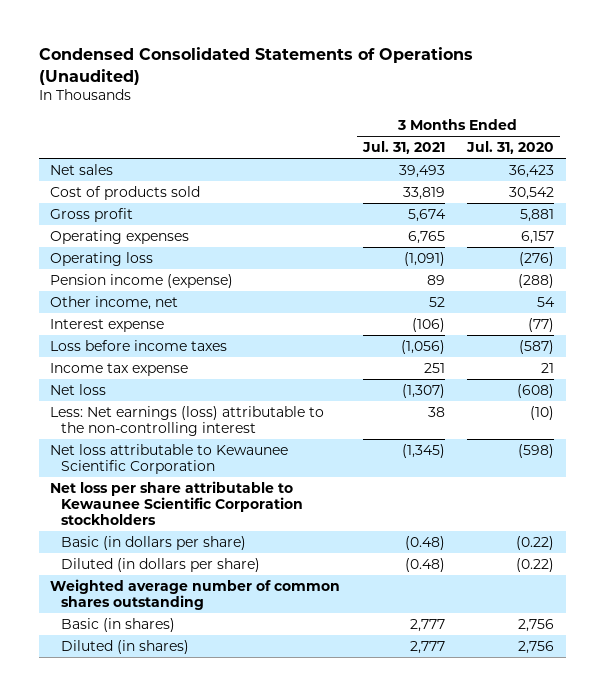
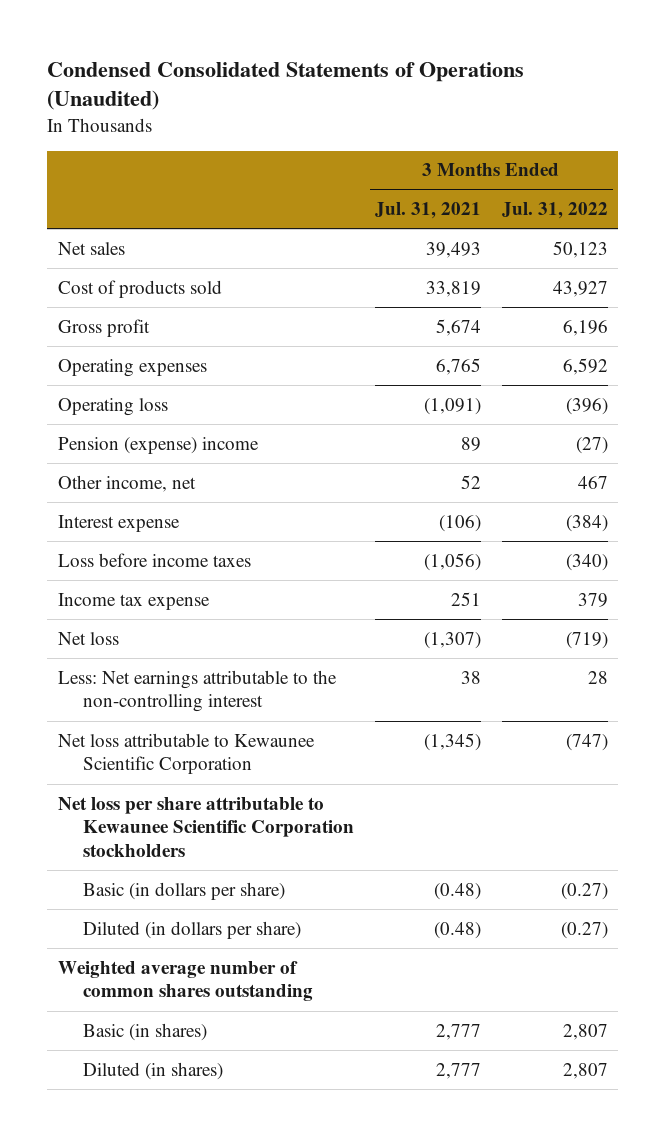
- | 3 Months Ended Jul. 31, 2021 | 3 Months Ended Jul. 31, 2020
+ | 3 Months Ended Jul. 31, 2021 | 3 Months Ended Jul. 31, 2022
- Pension income (expense) | 89 | (288)
+ Pension (expense) income | 89 | (27)
- Less: Net earnings (loss) attributable to the non-controlling interest | 38 | (10)
+ Less: Net earnings attributable to the non-controlling interest | 38 | 28

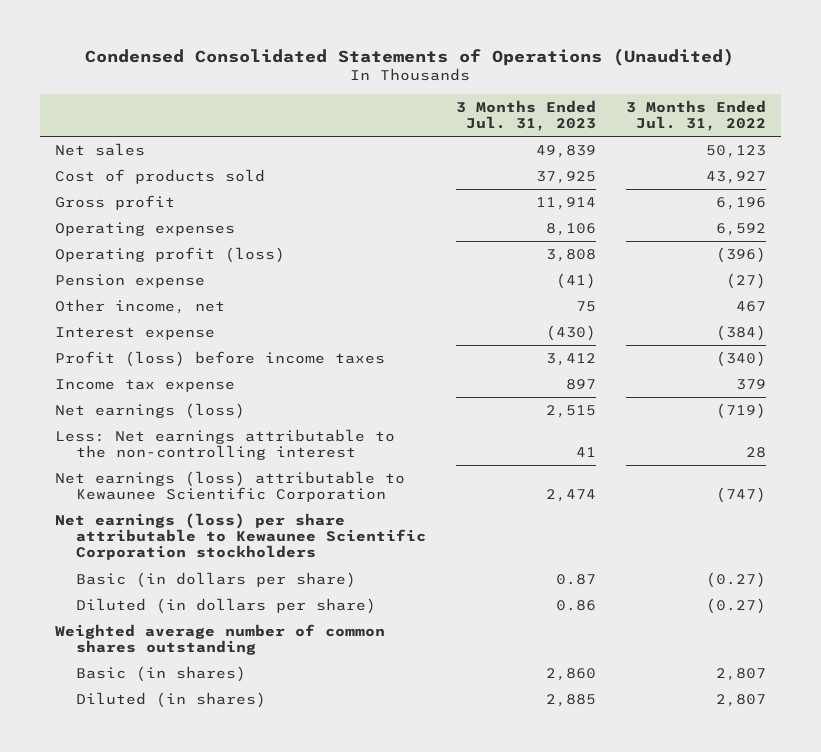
- | 3 Months Ended Jul. 31, 2021 | 3 Months Ended Jul. 31, 2022
+ | 3 Months Ended Jul. 31, 2023 | 3 Months Ended Jul. 31, 2022
- Operating loss | (1,091) | (396)
- Pension (expense) income | 89 | (27)
+ Operating profit (loss) | 3,808 | (396)
+ Pension expense | (41) | (27)
- Loss before income taxes | (1,056) | (340)
+ Profit (loss) before income taxes | 3,412 | (340)
- Net loss | (1,307) | (719)
+ Net earnings (loss) | 2,515 | (719)
- Net loss attributable to Kewaunee Scientific Corporation | (1,345) | (747)
- Net loss per share attributable to Kewaunee Scientific Corporation stockholders
+ Net earnings (loss) attributable to Kewaunee Scientific Corporation | 2,474 | (747)
+ Net earnings (loss) per share attributable to Kewaunee Scientific Corporation stockholders

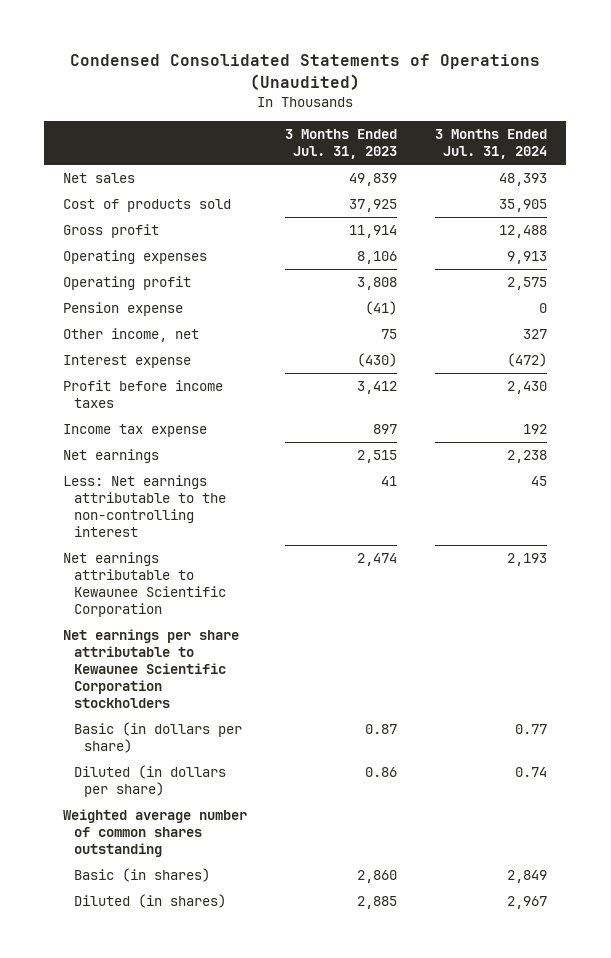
- | 3 Months Ended Jul. 31, 2023 | 3 Months Ended Jul. 31, 2022
+ | 3 Months Ended Jul. 31, 2023 | 3 Months Ended Jul. 31, 2024
- Operating profit (loss) | 3,808 | (396)
+ Operating profit | 3,808 | 2,575
- Profit (loss) before income taxes | 3,412 | (340)
+ Profit before income taxes | 3,412 | 2,430
- Net earnings (loss) | 2,515 | (719)
+ Net earnings | 2,515 | 2,238
- Net earnings (loss) attributable to Kewaunee Scientific Corporation | 2,474 | (747)
- Net earnings (loss) per share attributable to Kewaunee Scientific Corporation stockholders
+ Net earnings attributable to Kewaunee Scientific Corporation | 2,474 | 2,193
+ Net earnings per share attributable to Kewaunee Scientific Corporation stockholders

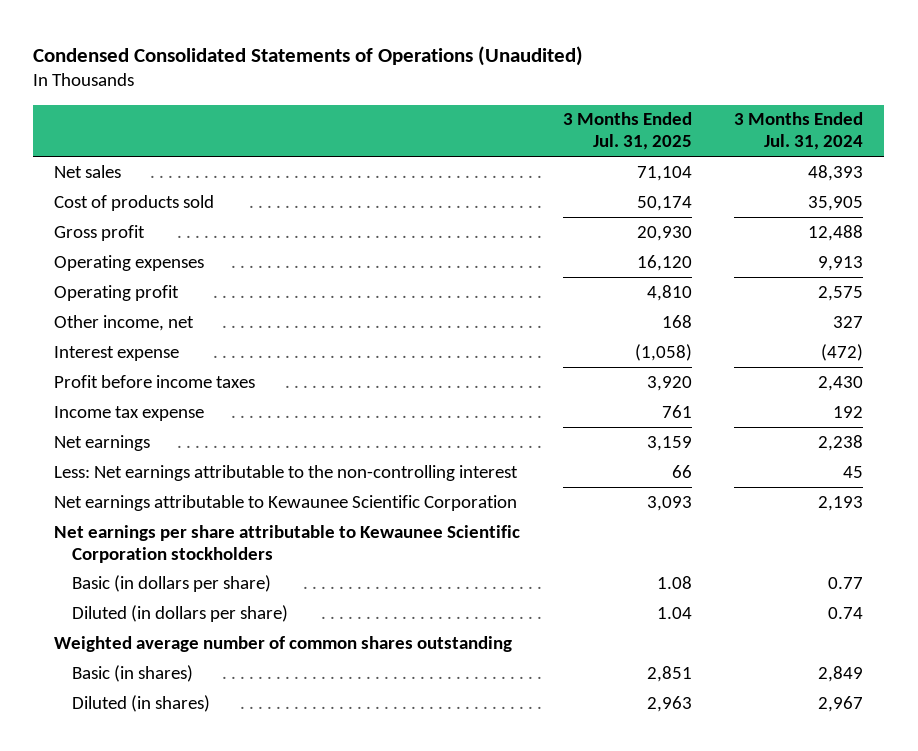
- | 3 Months Ended Jul. 31, 2023 | 3 Months Ended Jul. 31, 2024
+ | 3 Months Ended Jul. 31, 2025 | 3 Months Ended Jul. 31, 2024
- Pension expense | (41) | 0

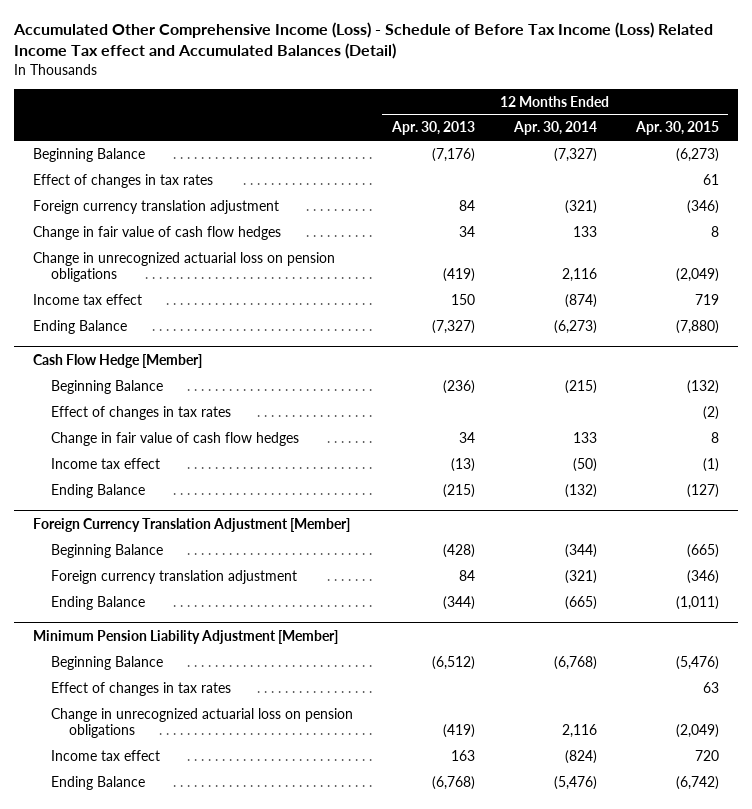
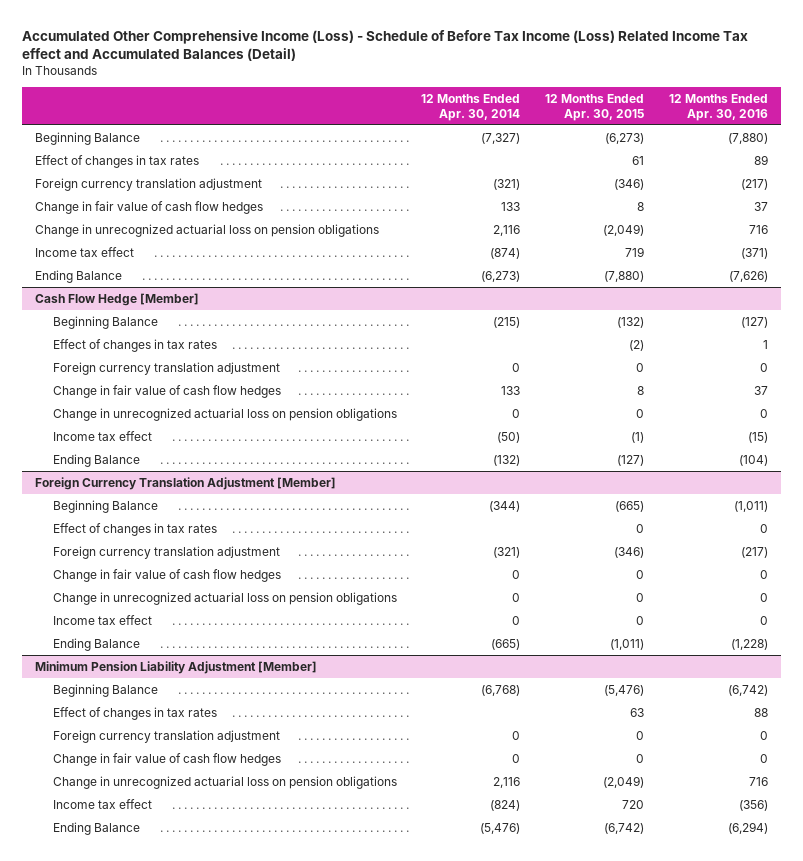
- | 12 Months Ended Apr. 30, 2013 | 12 Months Ended Apr. 30, 2014 | 12 Months Ended Apr. 30, 2015
+ | 12 Months Ended Apr. 30, 2014 | 12 Months Ended Apr. 30, 2015 | 12 Months Ended Apr. 30, 2016
@ Cash Flow Hedge [Member]
+ Foreign currency translation adjustment | 0 | 0 | 0
+ Change in unrecognized actuarial loss on pension obligations | 0 | 0 | 0
@ Foreign Currency Translation Adjustment [Member]
+ Effect of changes in tax rates | | 0 | 0
+ Change in fair value of cash flow hedges | 0 | 0 | 0
+ Change in unrecognized actuarial loss on pension obligations | 0 | 0 | 0
+ Income tax effect | 0 | 0 | 0
@ Minimum Pension Liability Adjustment [Member]
+ Foreign currency translation adjustment | 0 | 0 | 0
+ Change in fair value of cash flow hedges | 0 | 0 | 0

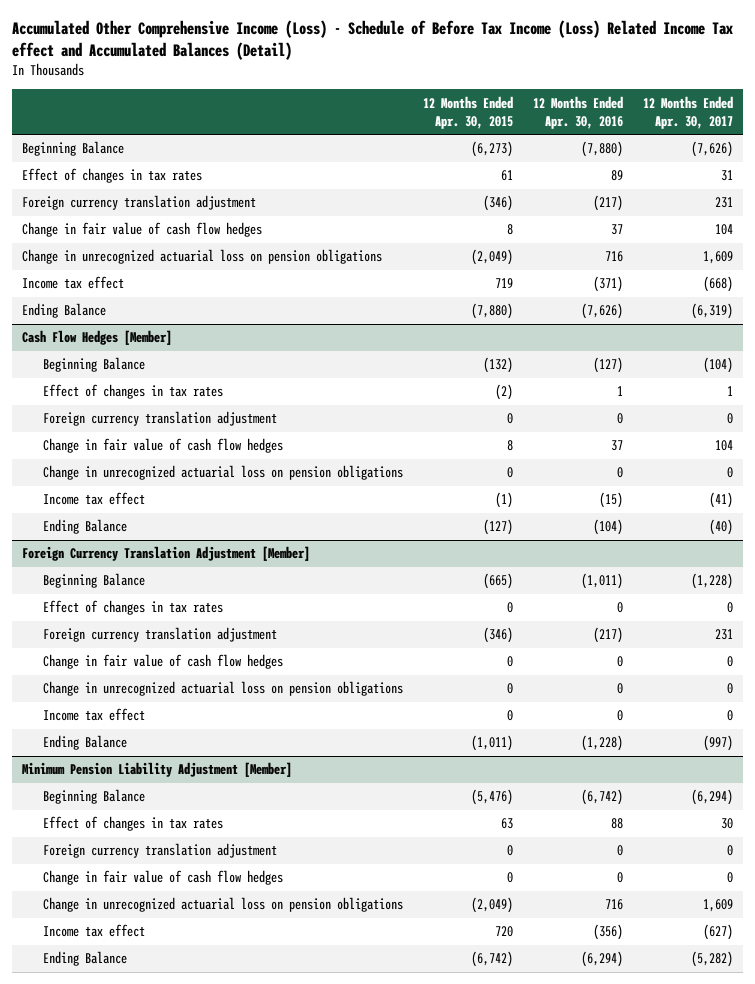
- | 12 Months Ended Apr. 30, 2014 | 12 Months Ended Apr. 30, 2015 | 12 Months Ended Apr. 30, 2016
+ | 12 Months Ended Apr. 30, 2015 | 12 Months Ended Apr. 30, 2016 | 12 Months Ended Apr. 30, 2017
- Cash Flow Hedge [Member]
+ Cash Flow Hedges [Member]

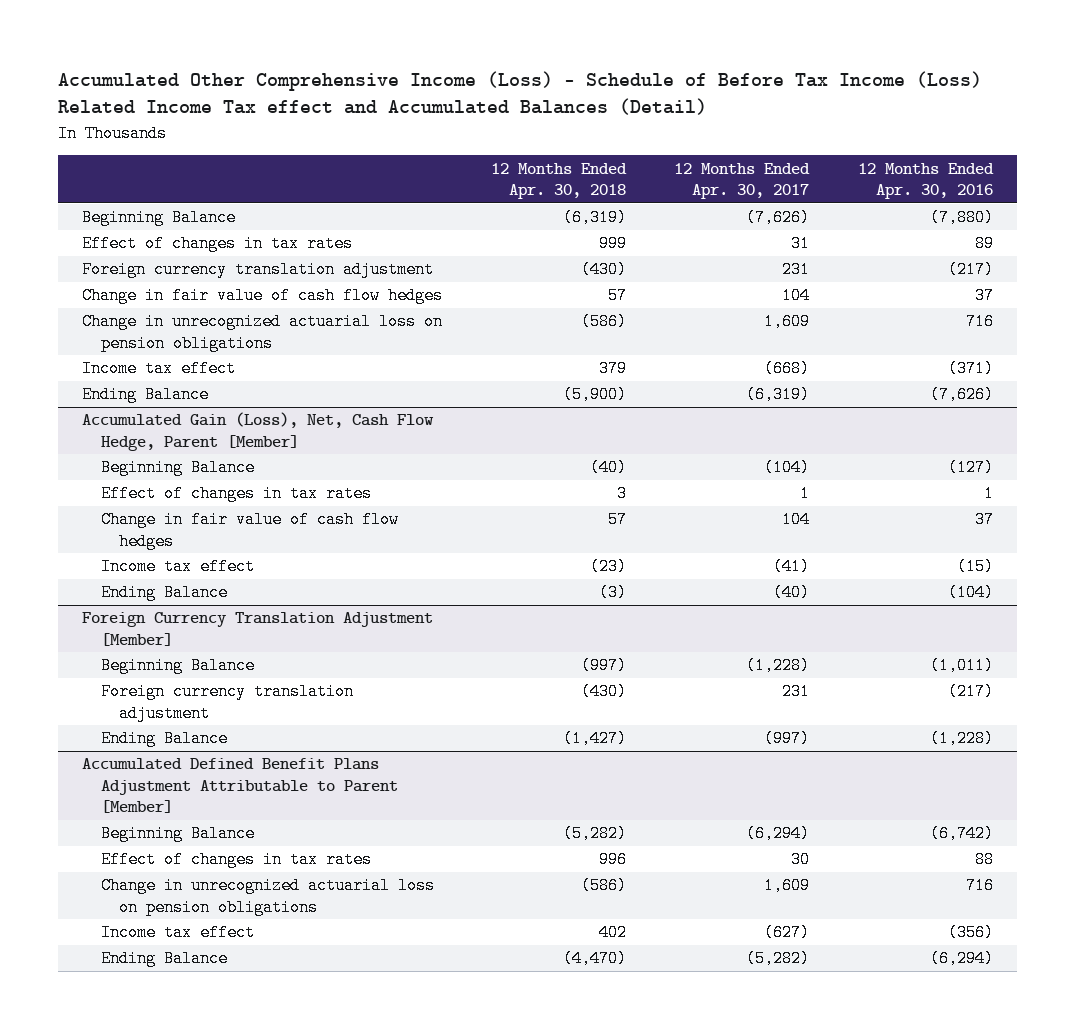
- | 12 Months Ended Apr. 30, 2015 | 12 Months Ended Apr. 30, 2016 | 12 Months Ended Apr. 30, 2017
+ | 12 Months Ended Apr. 30, 2018 | 12 Months Ended Apr. 30, 2017 | 12 Months Ended Apr. 30, 2016
- Cash Flow Hedges [Member]
+ Accumulated Gain (Loss), Net, Cash Flow Hedge, Parent [Member]
- Foreign currency translation adjustment | 0 | 0 | 0
- Change in unrecognized actuarial loss on pension obligations | 0 | 0 | 0
@ Foreign Currency Translation Adjustment [Member]
- Effect of changes in tax rates | 0 | 0 | 0
- Change in fair value of cash flow hedges | 0 | 0 | 0
- Change in unrecognized actuarial loss on pension obligations | 0 | 0 | 0
- Income tax effect | 0 | 0 | 0
- Minimum Pension Liability Adjustment [Member]
+ Accumulated Defined Benefit Plans Adjustment Attributable to Parent [Member]
- Foreign currency translation adjustment | 0 | 0 | 0
- Change in fair value of cash flow hedges | 0 | 0 | 0

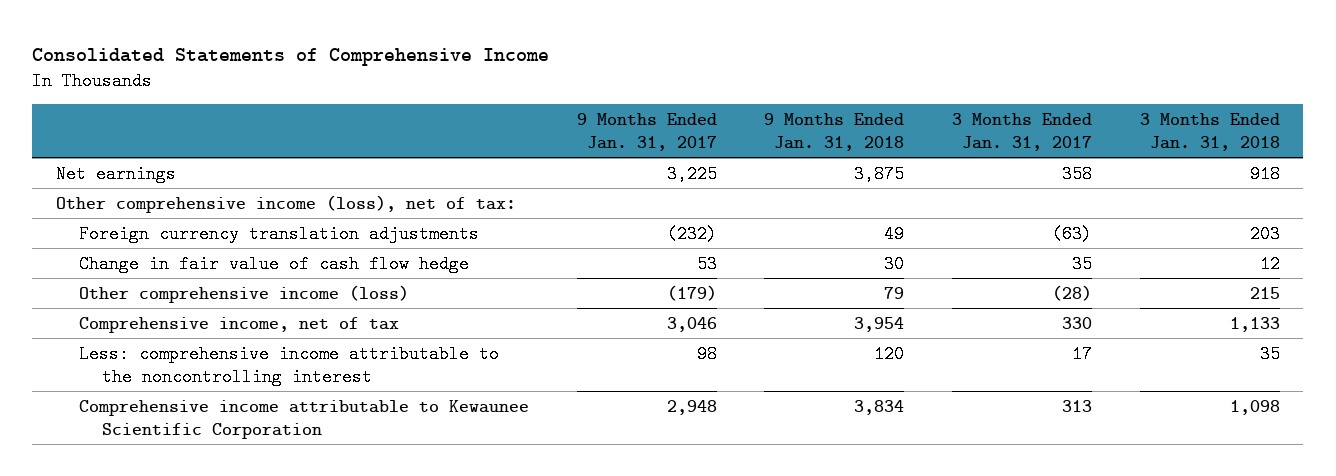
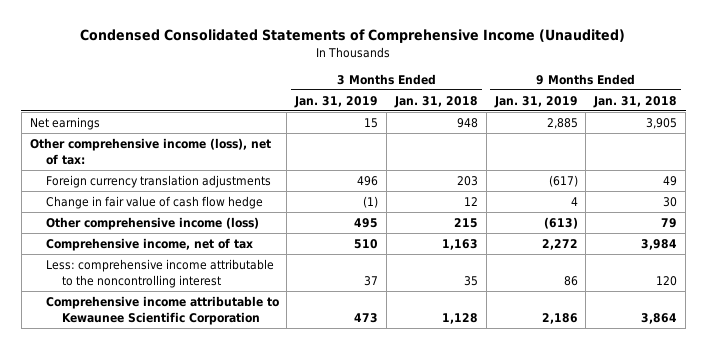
- Consolidated Statements of Comprehensive Income
+ Condensed Consolidated Statements of Comprehensive Income (Unaudited)
- | 9 Months Ended Jan. 31, 2017 | 9 Months Ended Jan. 31, 2018 | 3 Months Ended Jan. 31, 2017 | 3 Months Ended Jan. 31, 2018
+ | 3 Months Ended Jan. 31, 2019 | 3 Months Ended Jan. 31, 2018 | 9 Months Ended Jan. 31, 2019 | 9 Months Ended Jan. 31, 2018
- Net earnings | 3,225 | 3,875 | 358 | 918
+ Net earnings | 15 | 948 | 2,885 | 3,905
- Comprehensive income, net of tax | 3,046 | 3,954 | 330 | 1,133
+ Comprehensive income, net of tax | 510 | 1,163 | 2,272 | 3,984
- Comprehensive income attributable to Kewaunee Scientific Corporation | 2,948 | 3,834 | 313 | 1,098
+ Comprehensive income attributable to Kewaunee Scientific Corporation | 473 | 1,128 | 2,186 | 3,864

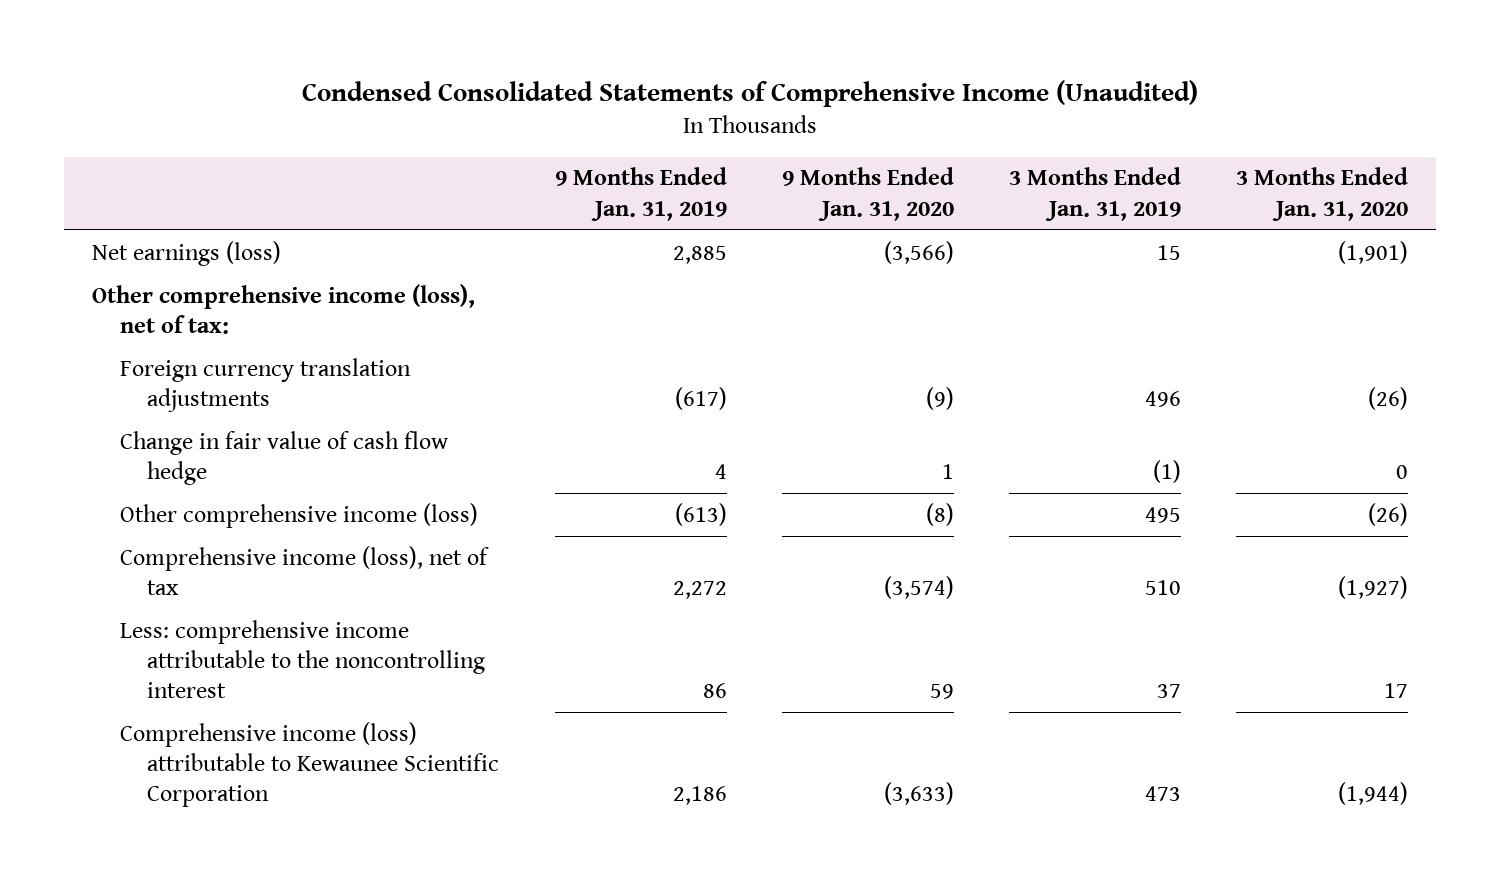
- | 3 Months Ended Jan. 31, 2019 | 3 Months Ended Jan. 31, 2018 | 9 Months Ended Jan. 31, 2019 | 9 Months Ended Jan. 31, 2018
+ | 9 Months Ended Jan. 31, 2019 | 9 Months Ended Jan. 31, 2020 | 3 Months Ended Jan. 31, 2019 | 3 Months Ended Jan. 31, 2020
- Net earnings | 15 | 948 | 2,885 | 3,905
+ Net earnings (loss) | 2,885 | (3,566) | 15 | (1,901)
- Comprehensive income, net of tax | 510 | 1,163 | 2,272 | 3,984
+ Comprehensive income (loss), net of tax | 2,272 | (3,574) | 510 | (1,927)
- Comprehensive income attributable to Kewaunee Scientific Corporation | 473 | 1,128 | 2,186 | 3,864
+ Comprehensive income (loss) attributable to Kewaunee Scientific Corporation | 2,186 | (3,633) | 473 | (1,944)

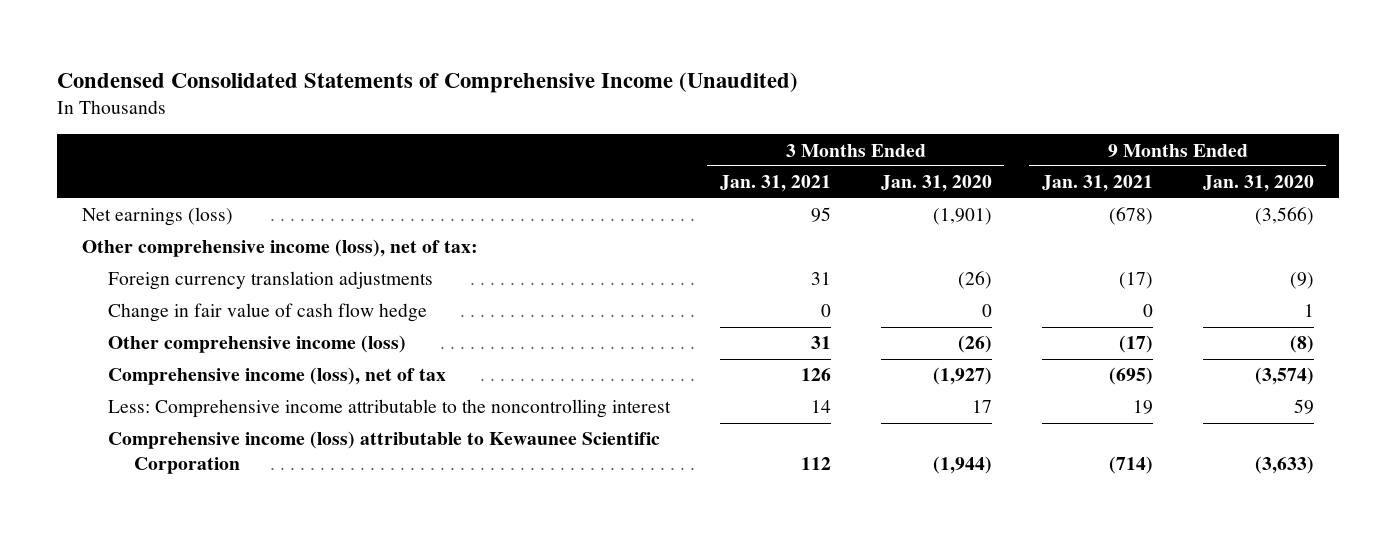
- | 9 Months Ended Jan. 31, 2019 | 9 Months Ended Jan. 31, 2020 | 3 Months Ended Jan. 31, 2019 | 3 Months Ended Jan. 31, 2020
+ | 3 Months Ended Jan. 31, 2021 | 3 Months Ended Jan. 31, 2020 | 9 Months Ended Jan. 31, 2021 | 9 Months Ended Jan. 31, 2020
- Less: comprehensive income attributable to the noncontrolling interest | 86 | 59 | 37 | 17
+ Less: Comprehensive income attributable to the noncontrolling interest | 14 | 17 | 19 | 59

